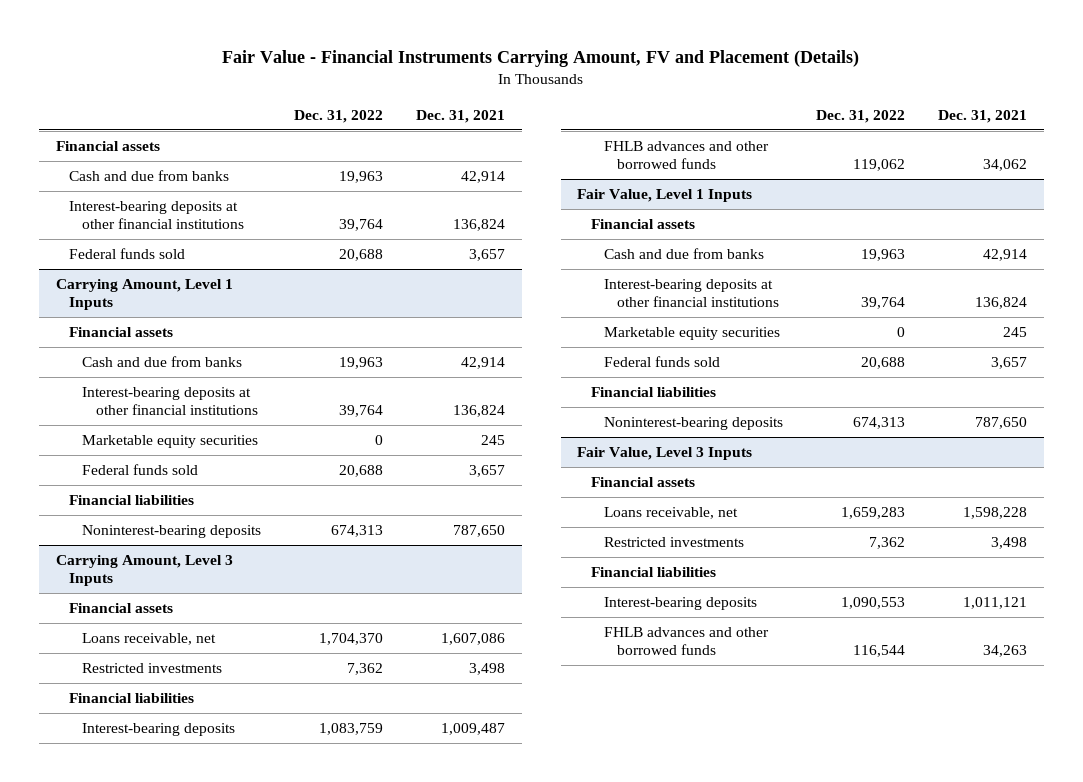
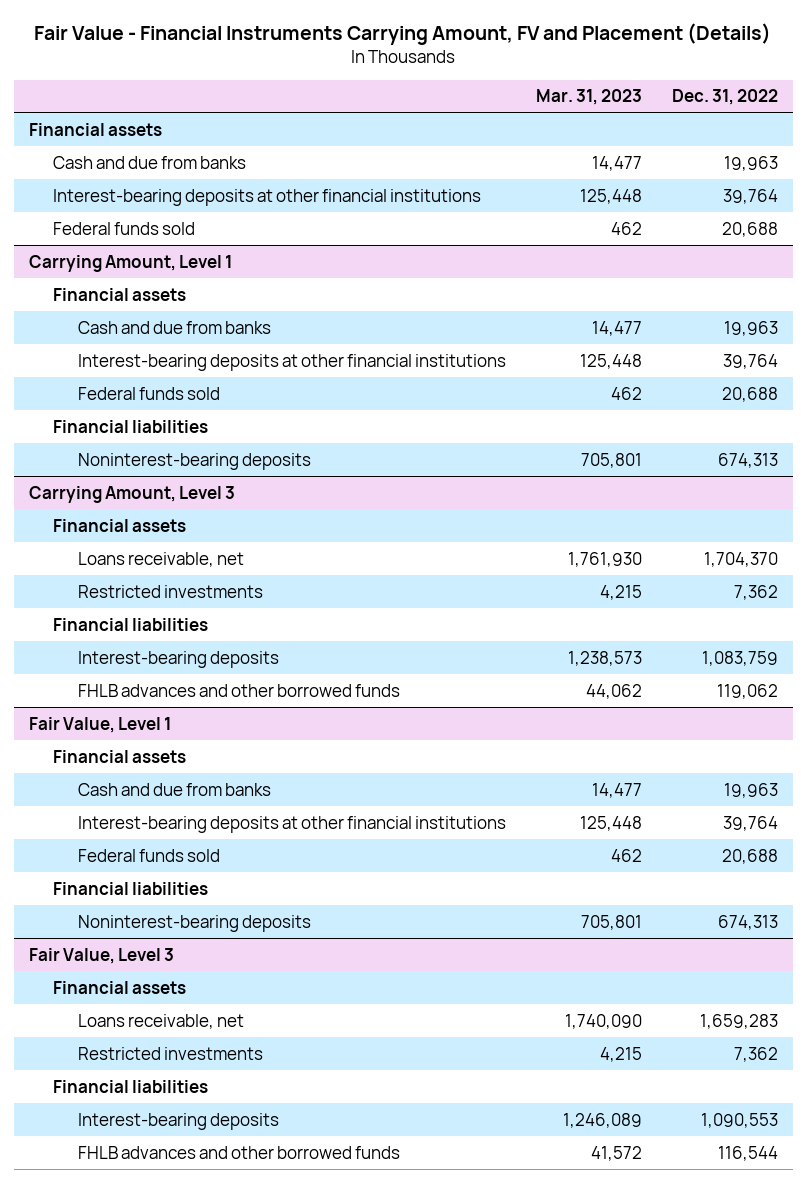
- | Dec. 31, 2022 | Dec. 31, 2021
+ | Mar. 31, 2023 | Dec. 31, 2022
- Carrying Amount, Level 1 Inputs
+ Carrying Amount, Level 1
- Marketable equity securities | 0 | 245
- Carrying Amount, Level 3 Inputs
+ Carrying Amount, Level 3
- Fair Value, Level 1 Inputs
+ Fair Value, Level 1
- Marketable equity securities | 0 | 245
- Fair Value, Level 3 Inputs
+ Fair Value, Level 3

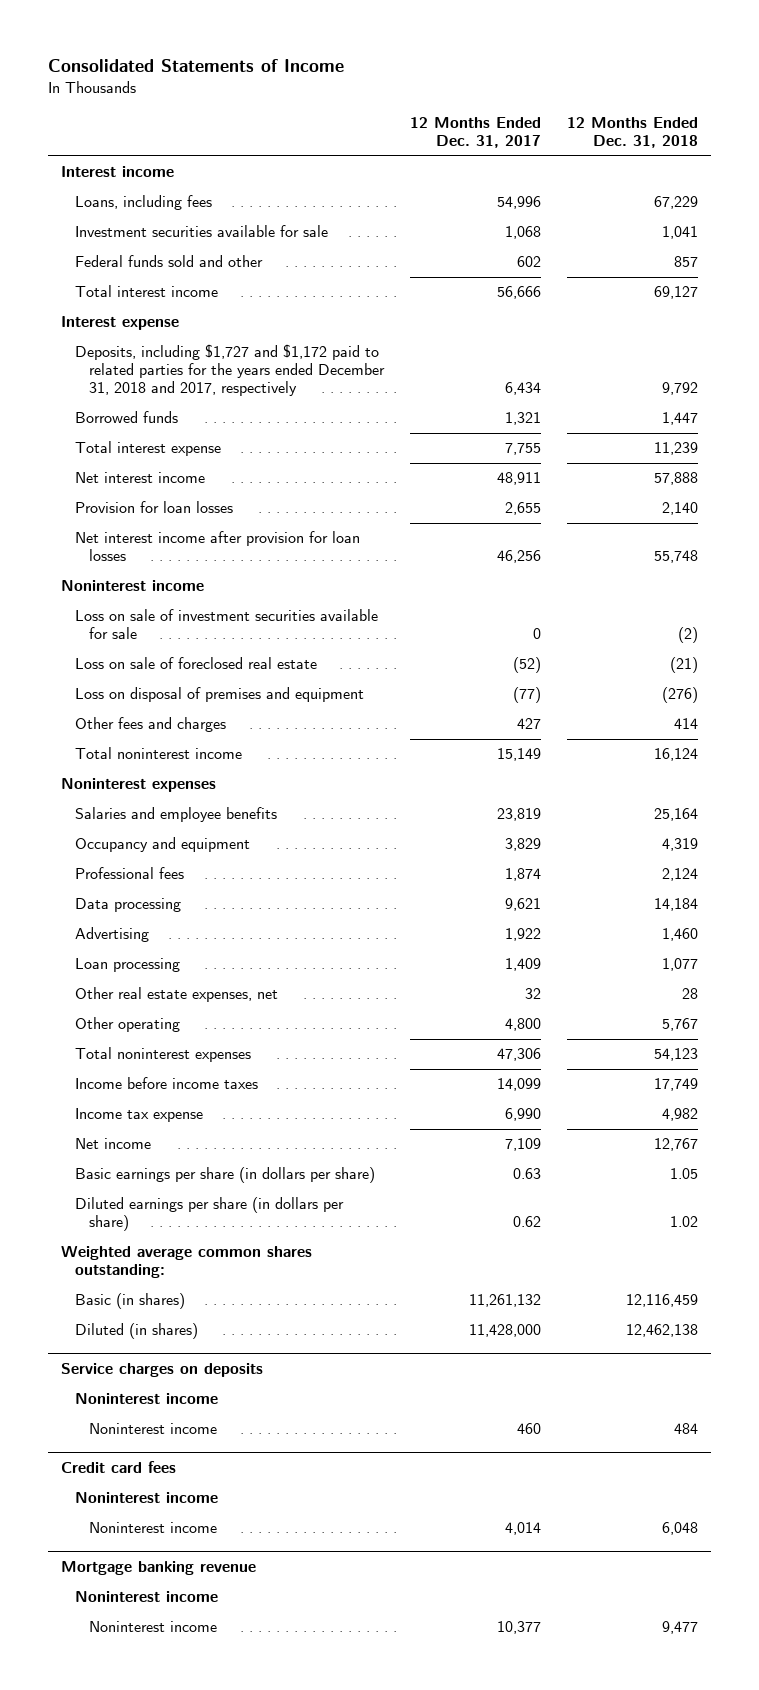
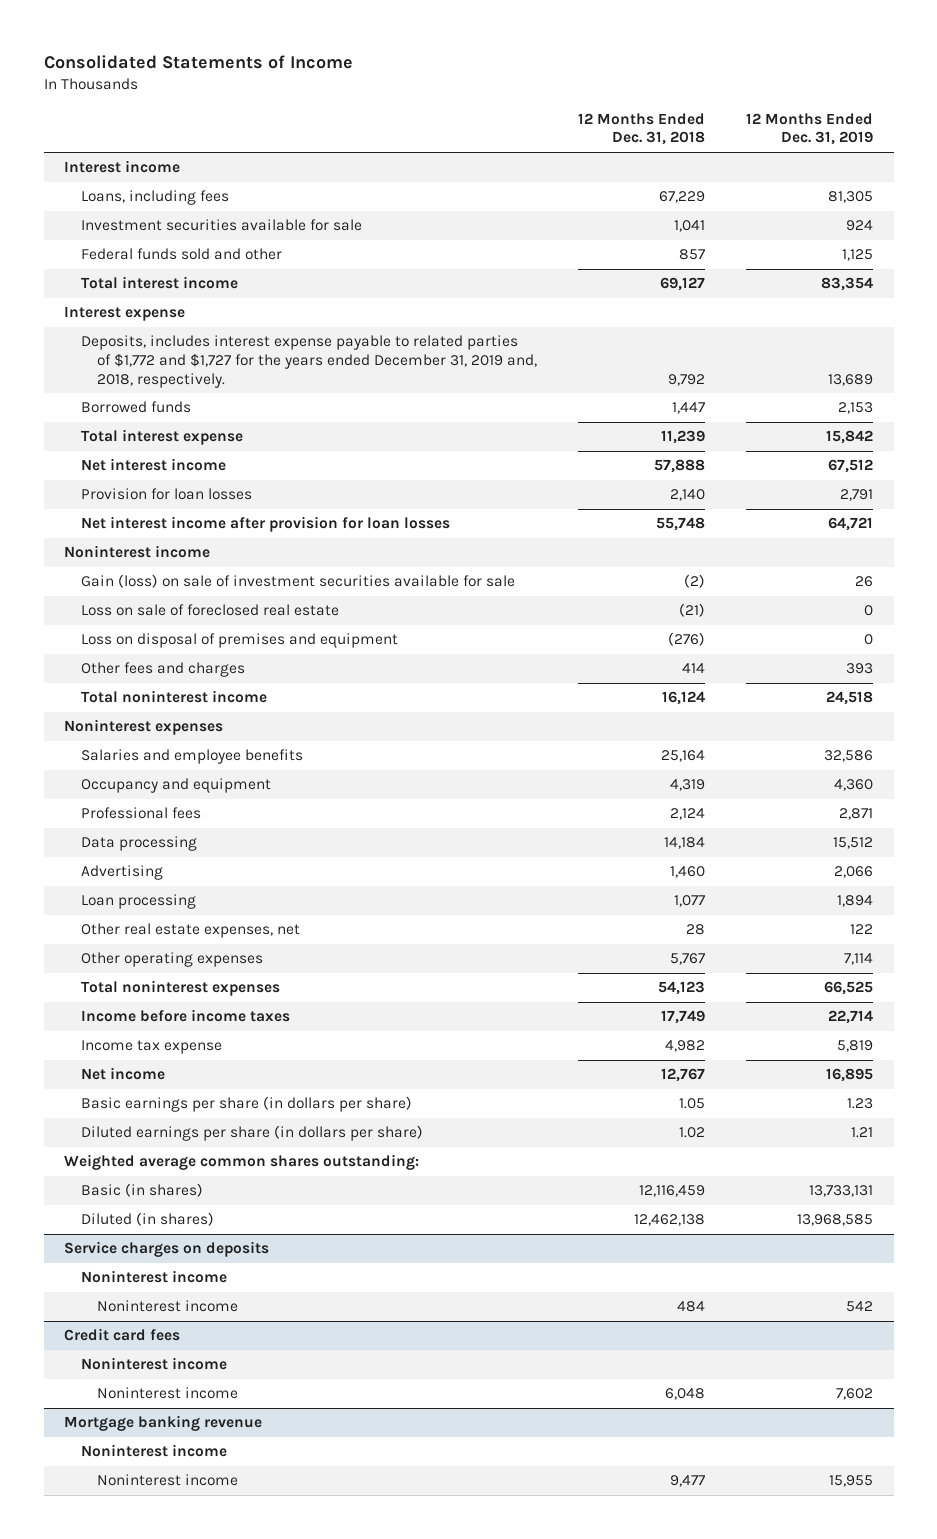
- | 12 Months Ended Dec. 31, 2017 | 12 Months Ended Dec. 31, 2018
+ | 12 Months Ended Dec. 31, 2018 | 12 Months Ended Dec. 31, 2019
- Deposits, including $1,727 and $1,172 paid to related parties for the years ended December 31, 2018 and 2017, respectively | 6,434 | 9,792
+ Deposits, includes interest expense payable to related parties of $1,772 and $1,727 for the years ended December 31, 2019 and, 2018, respectively. | 9,792 | 13,689
- Loss on sale of investment securities available for sale | 0 | (2)
+ Gain (loss) on sale of investment securities available for sale | (2) | 26
- Other operating | 4,800 | 5,767
+ Other operating expenses | 5,767 | 7,114

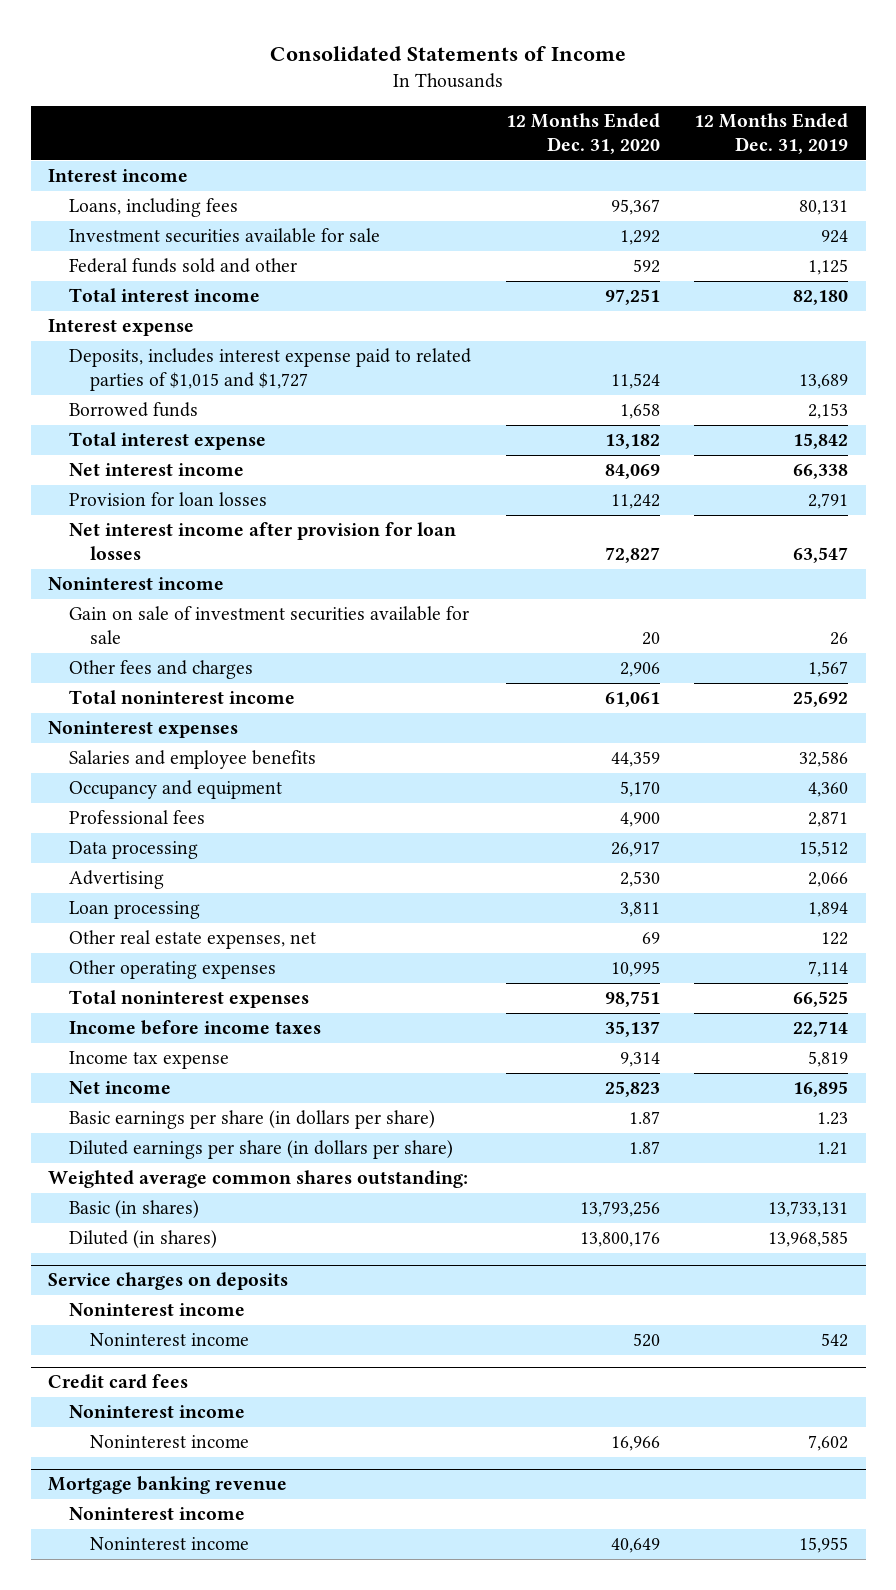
- | 12 Months Ended Dec. 31, 2018 | 12 Months Ended Dec. 31, 2019
+ | 12 Months Ended Dec. 31, 2020 | 12 Months Ended Dec. 31, 2019
- Loans, including fees | 67,229 | 81,305
+ Loans, including fees | 95,367 | 80,131
- Total interest income | 69,127 | 83,354
+ Total interest income | 97,251 | 82,180
- Deposits, includes interest expense payable to related parties of $1,772 and $1,727 for the years ended December 31, 2019 and, 2018, respectively. | 9,792 | 13,689
+ Deposits, includes interest expense paid to related parties of $1,015 and $1,727 | 11,524 | 13,689
- Net interest income | 57,888 | 67,512
+ Net interest income | 84,069 | 66,338
- Net interest income after provision for loan losses | 55,748 | 64,721
+ Net interest income after provision for loan losses | 72,827 | 63,547
- Gain (loss) on sale of investment securities available for sale | (2) | 26
- Loss on sale of foreclosed real estate | (21) | 0
- Loss on disposal of premises and equipment | (276) | 0
- Other fees and charges | 414 | 393
- Total noninterest income | 16,124 | 24,518
+ Gain on sale of investment securities available for sale | 20 | 26
+ Other fees and charges | 2,906 | 1,567
+ Total noninterest income | 61,061 | 25,692

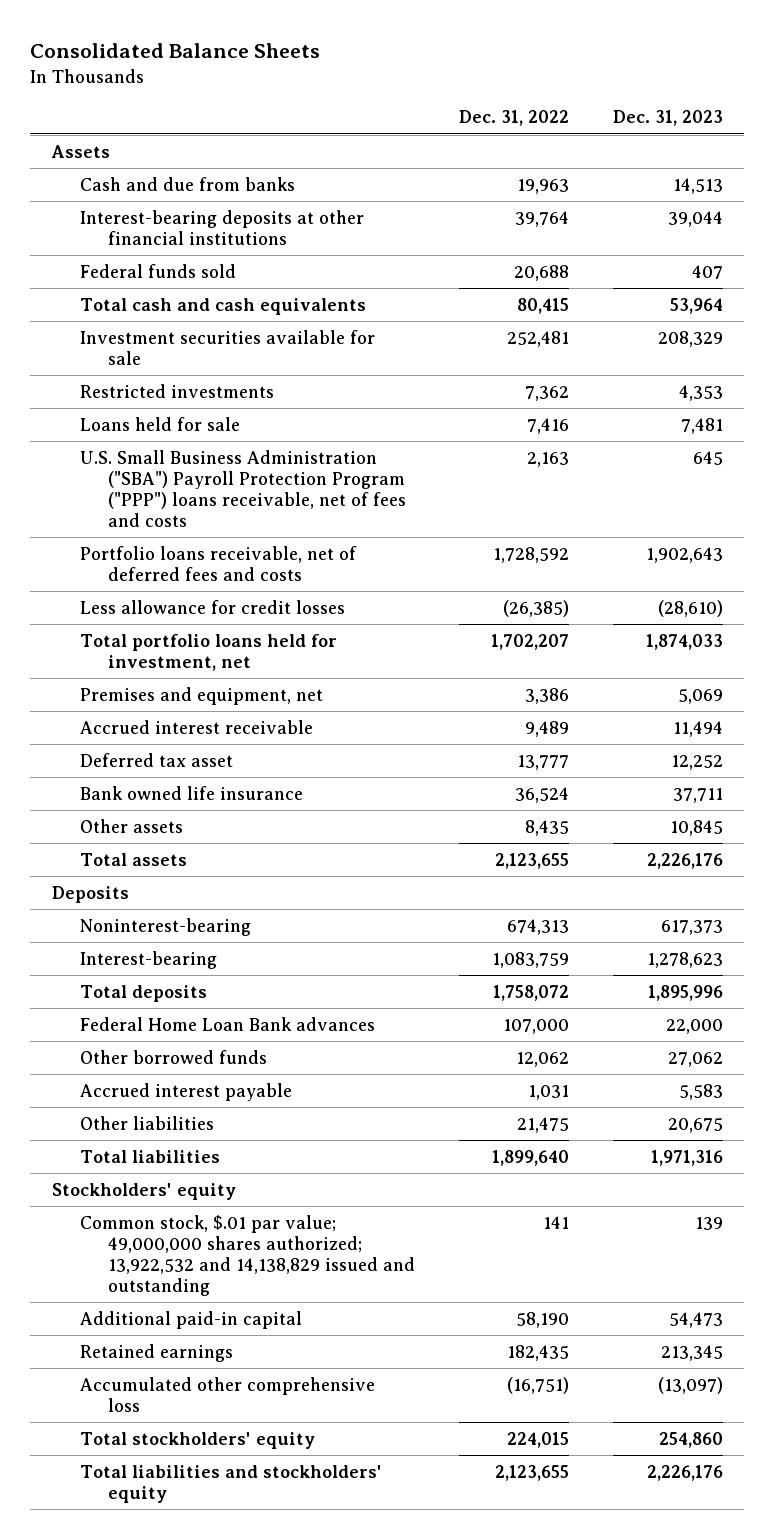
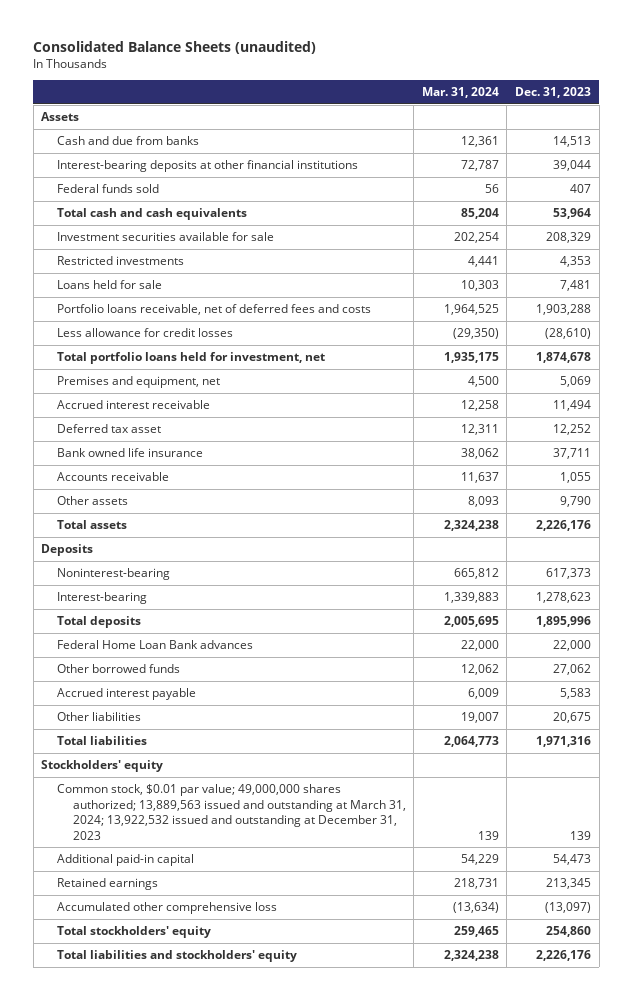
- Consolidated Balance Sheets
+ Consolidated Balance Sheets (unaudited)
- | Dec. 31, 2022 | Dec. 31, 2023
+ | Mar. 31, 2024 | Dec. 31, 2023
- U.S. Small Business Administration ("SBA") Payroll Protection Program ("PPP") loans receivable, net of fees and costs | 2,163 | 645
- Portfolio loans receivable, net of deferred fees and costs | 1,728,592 | 1,902,643
+ Portfolio loans receivable, net of deferred fees and costs | 1,964,525 | 1,903,288
- Total portfolio loans held for investment, net | 1,702,207 | 1,874,033
+ Total portfolio loans held for investment, net | 1,935,175 | 1,874,678
- Other assets | 8,435 | 10,845
+ Accounts receivable | 11,637 | 1,055
+ Other assets | 8,093 | 9,790
- Common stock, $.01 par value; 49,000,000 shares authorized; 13,922,532 and 14,138,829 issued and outstanding | 141 | 139
+ Common stock, $0.01 par value; 49,000,000 shares authorized; 13,889,563 issued and outstanding at March 31, 2024; 13,922,532 issued and outstanding at December 31, 2023 | 139 | 139

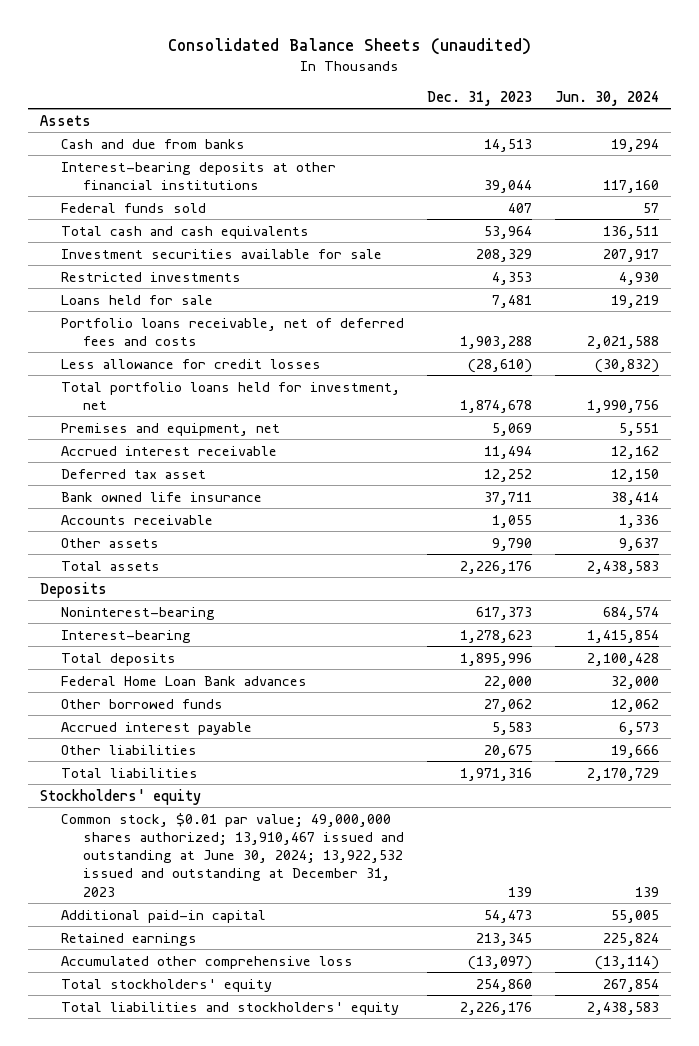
- | Mar. 31, 2024 | Dec. 31, 2023
+ | Dec. 31, 2023 | Jun. 30, 2024
- Common stock, $0.01 par value; 49,000,000 shares authorized; 13,889,563 issued and outstanding at March 31, 2024; 13,922,532 issued and outstanding at December 31, 2023 | 139 | 139
+ Common stock, $0.01 par value; 49,000,000 shares authorized; 13,910,467 issued and outstanding at June 30, 2024; 13,922,532 issued and outstanding at December 31, 2023 | 139 | 139

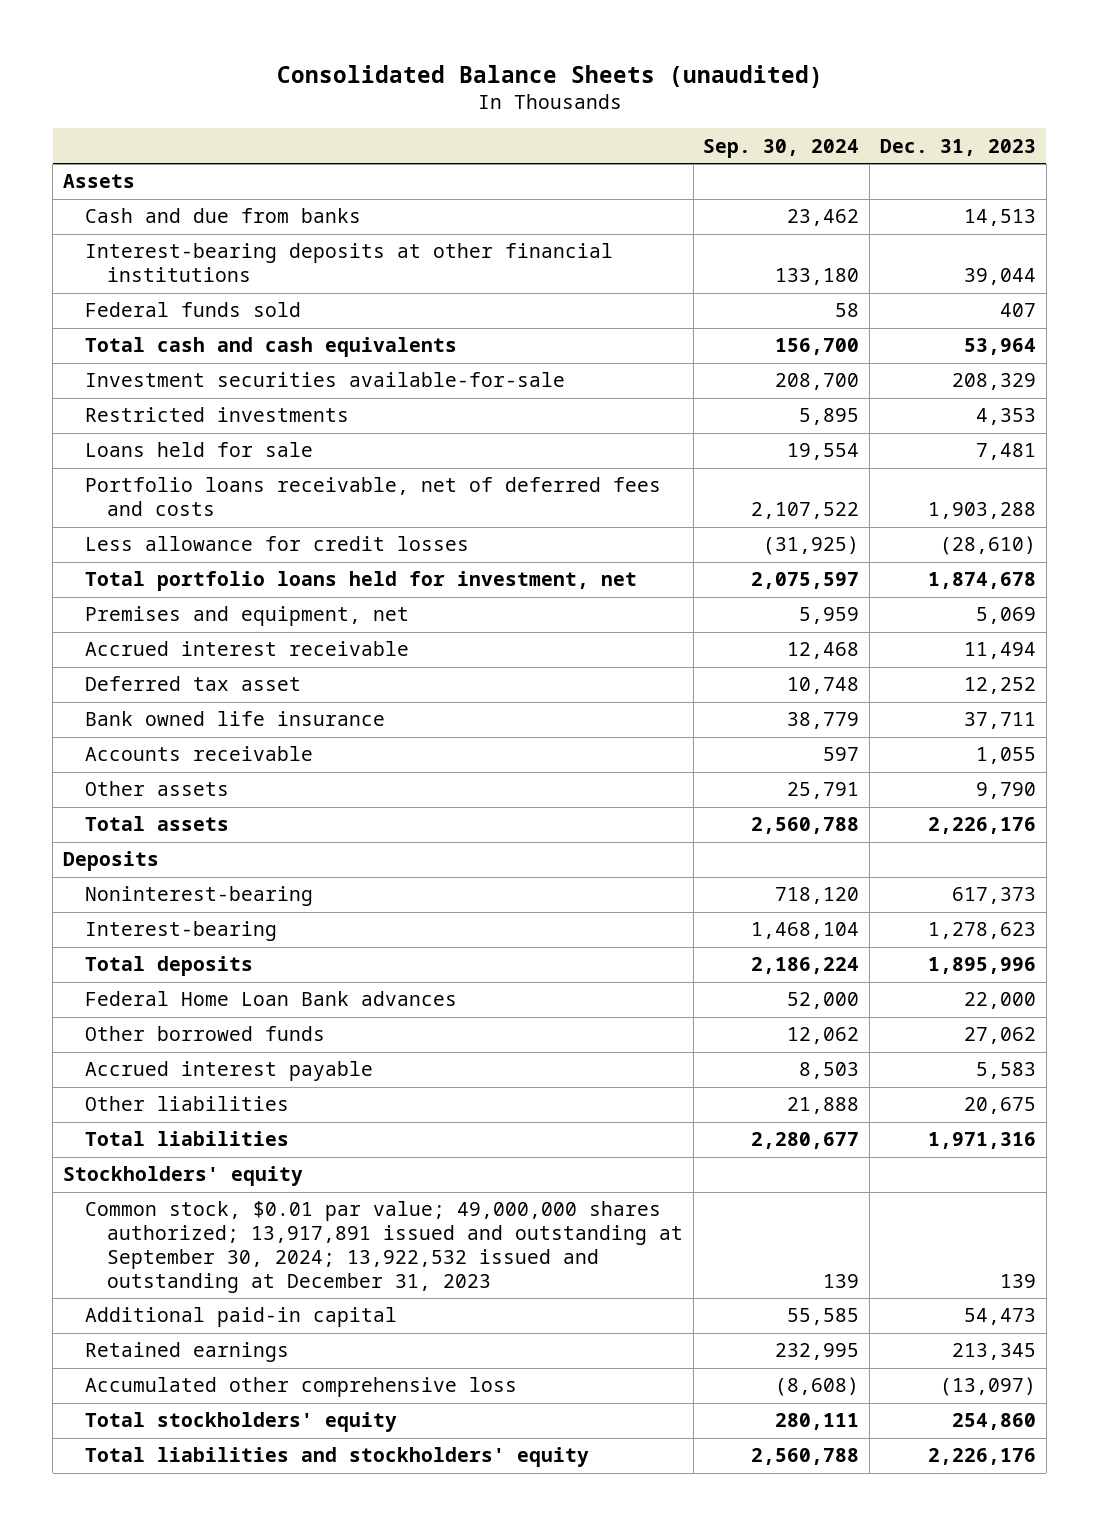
- | Dec. 31, 2023 | Jun. 30, 2024
+ | Sep. 30, 2024 | Dec. 31, 2023
- Investment securities available for sale | 208,329 | 207,917
+ Investment securities available-for-sale | 208,700 | 208,329
- Common stock, $0.01 par value; 49,000,000 shares authorized; 13,910,467 issued and outstanding at June 30, 2024; 13,922,532 issued and outstanding at December 31, 2023 | 139 | 139
+ Common stock, $0.01 par value; 49,000,000 shares authorized; 13,917,891 issued and outstanding at September 30, 2024; 13,922,532 issued and outstanding at December 31, 2023 | 139 | 139

